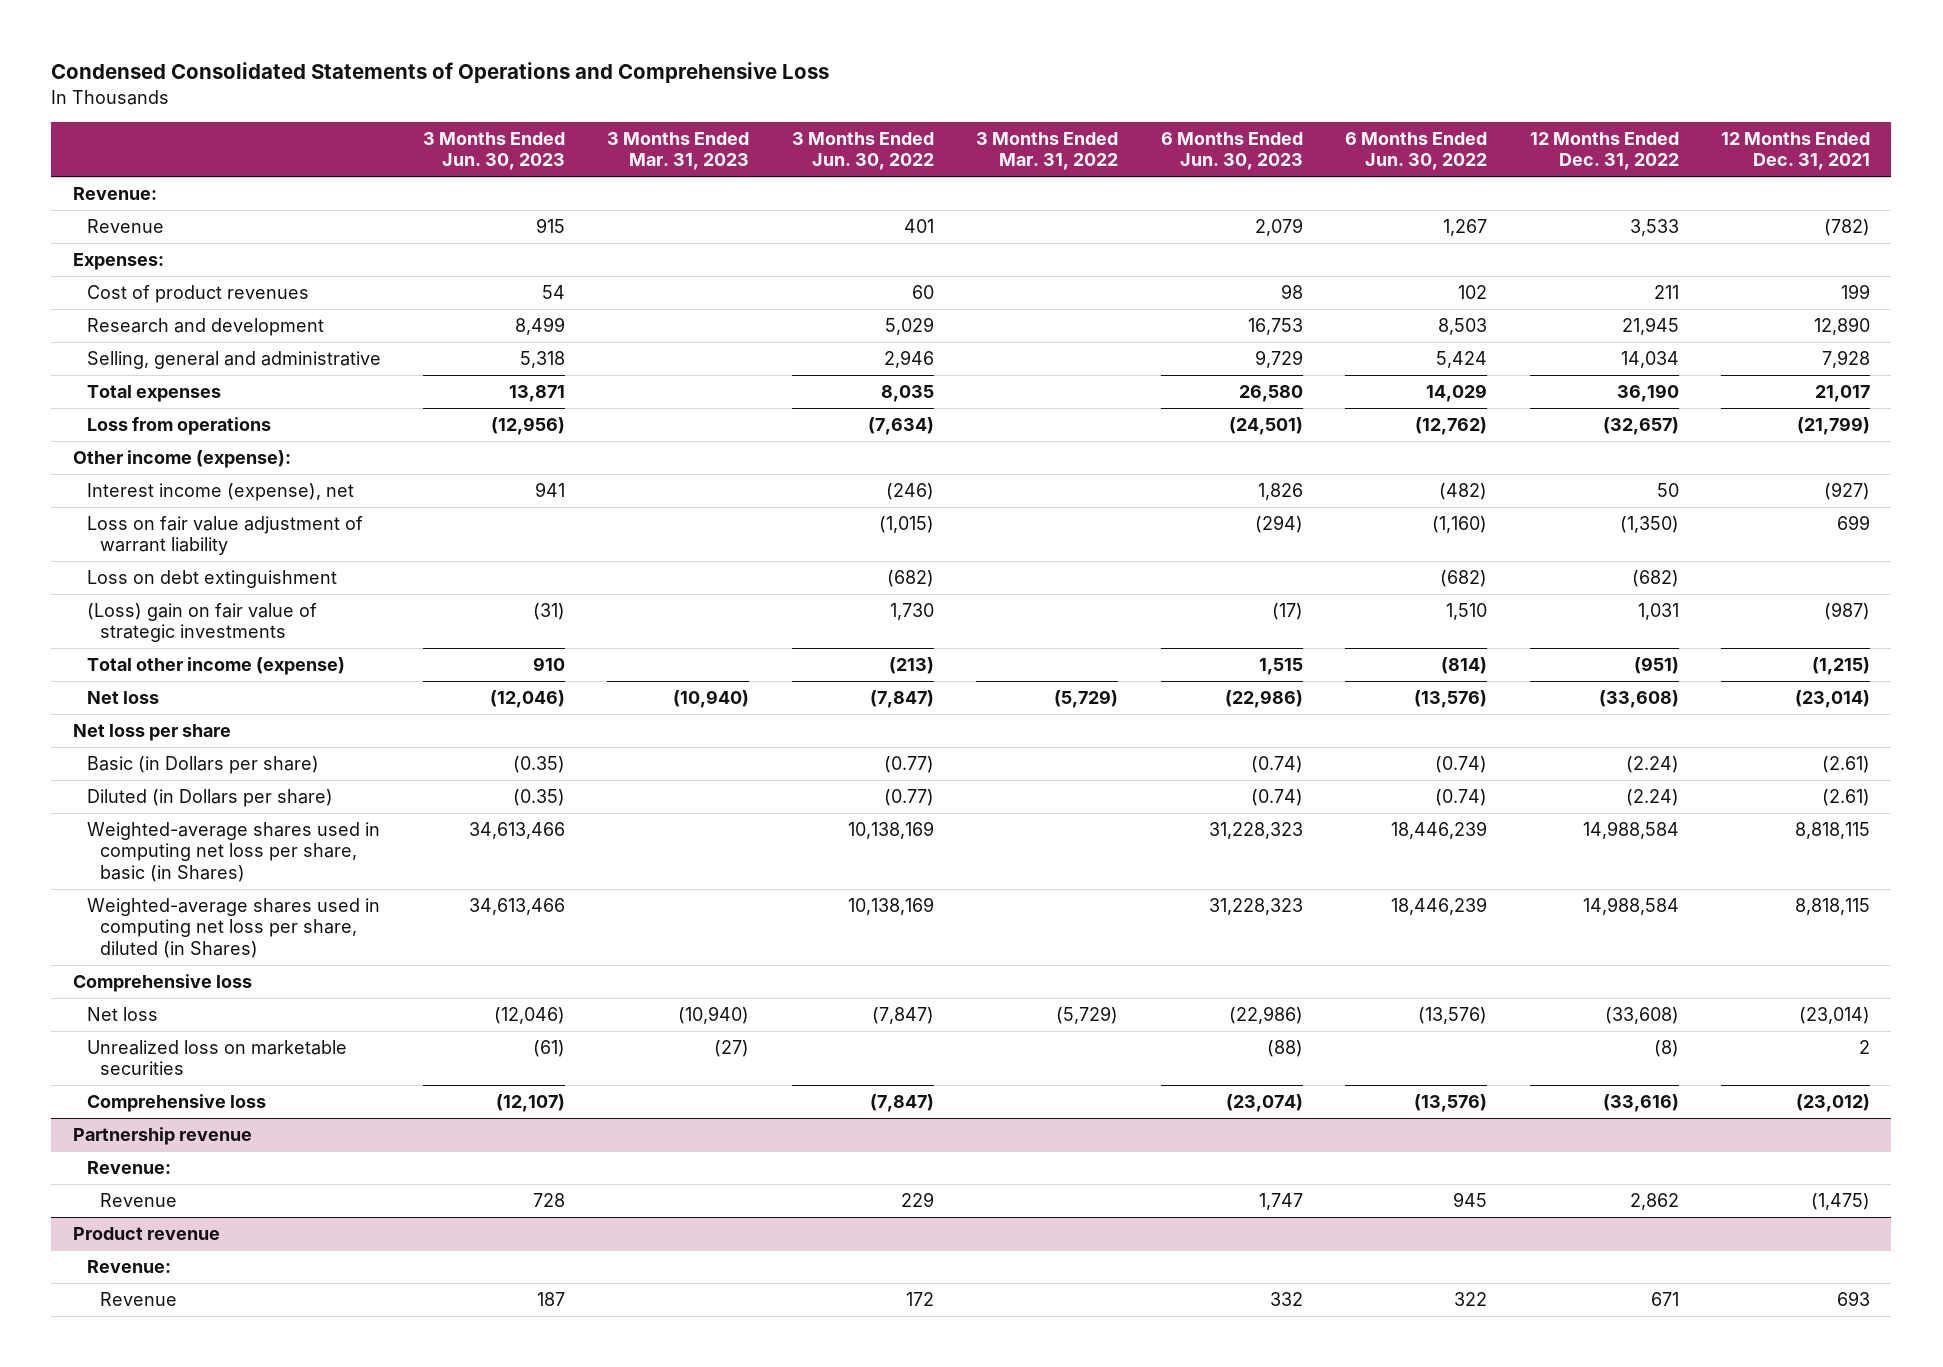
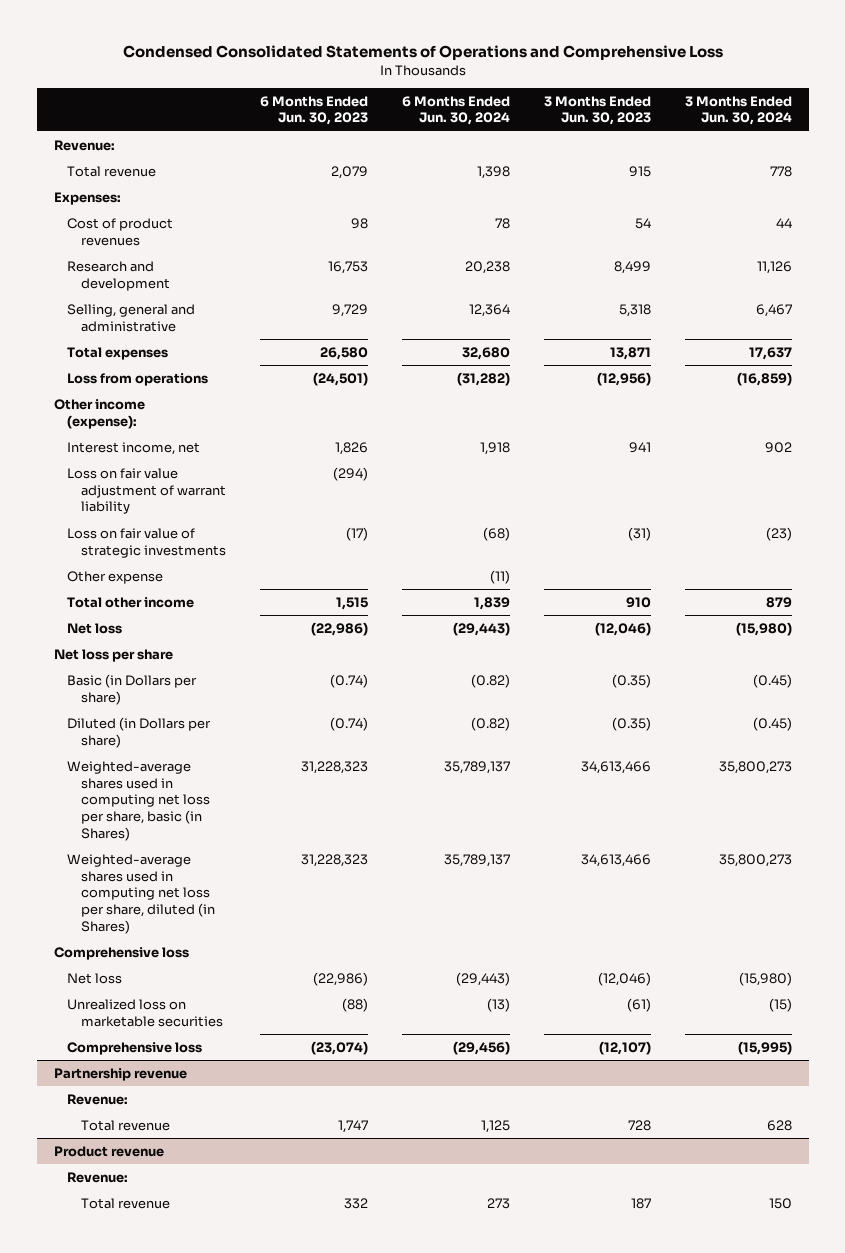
- | 3 Months Ended Jun. 30, 2023 | 3 Months Ended Mar. 31, 2023 | 3 Months Ended Jun. 30, 2022 | 3 Months Ended Mar. 31, 2022 | 6 Months Ended Jun. 30, 2023 | 6 Months Ended Jun. 30, 2022 | 12 Months Ended Dec. 31, 2022 | 12 Months Ended Dec. 31, 2021
+ | 6 Months Ended Jun. 30, 2023 | 6 Months Ended Jun. 30, 2024 | 3 Months Ended Jun. 30, 2023 | 3 Months Ended Jun. 30, 2024
- Revenue | 915 | | 401 | | 2,079 | 1,267 | 3,533 | (782)
+ Total revenue | 2,079 | 1,398 | 915 | 778
- Interest income (expense), net | 941 | | (246) | | 1,826 | (482) | 50 | (927)
+ Interest income, net | 1,826 | 1,918 | 941 | 902
- Loss on debt extinguishment | | | (682) | | | (682) | (682) |
- (Loss) gain on fair value of strategic investments | (31) | | 1,730 | | (17) | 1,510 | 1,031 | (987)
- Total other income (expense) | 910 | | (213) | | 1,515 | (814) | (951) | (1,215)
+ Loss on fair value of strategic investments | (17) | (68) | (31) | (23)
+ Other expense | | (11) | |
+ Total other income | 1,515 | 1,839 | 910 | 879
@ Partnership revenue
- Revenue | 728 | | 229 | | 1,747 | 945 | 2,862 | (1,475)
+ Total revenue | 1,747 | 1,125 | 728 | 628
@ Product revenue
- Revenue | 187 | | 172 | | 332 | 322 | 671 | 693
+ Total revenue | 332 | 273 | 187 | 150

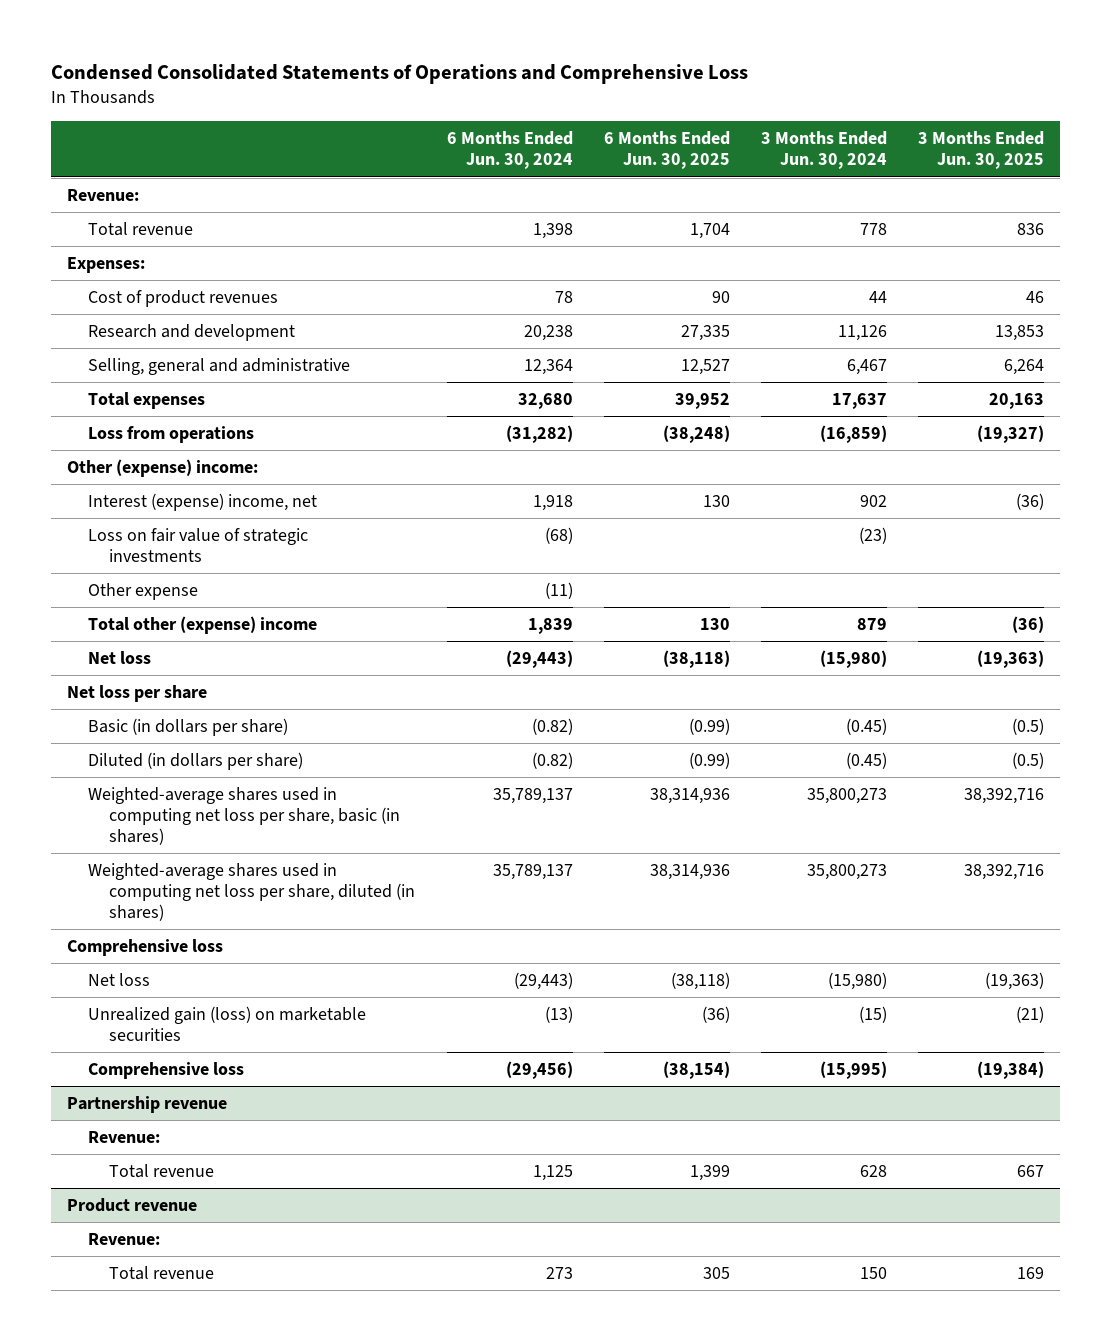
- | 6 Months Ended Jun. 30, 2023 | 6 Months Ended Jun. 30, 2024 | 3 Months Ended Jun. 30, 2023 | 3 Months Ended Jun. 30, 2024
+ | 6 Months Ended Jun. 30, 2024 | 6 Months Ended Jun. 30, 2025 | 3 Months Ended Jun. 30, 2024 | 3 Months Ended Jun. 30, 2025
- Other income (expense):
- Interest income, net | 1,826 | 1,918 | 941 | 902
- Loss on fair value adjustment of warrant liability | (294) | | |
+ Other (expense) income:
+ Interest (expense) income, net | 1,918 | 130 | 902 | (36)
- Total other income | 1,515 | 1,839 | 910 | 879
+ Total other (expense) income | 1,839 | 130 | 879 | (36)
- Basic (in Dollars per share) | (0.74) | (0.82) | (0.35) | (0.45)
- Diluted (in Dollars per share) | (0.74) | (0.82) | (0.35) | (0.45)
- Weighted-average shares used in computing net loss per share, basic (in Shares) | 31,228,323 | 35,789,137 | 34,613,466 | 35,800,273
- Weighted-average shares used in computing net loss per share, diluted (in Shares) | 31,228,323 | 35,789,137 | 34,613,466 | 35,800,273
+ Basic (in dollars per share) | (0.82) | (0.99) | (0.45) | (0.5)
+ Diluted (in dollars per share) | (0.82) | (0.99) | (0.45) | (0.5)
+ Weighted-average shares used in computing net loss per share, basic (in shares) | 35,789,137 | 38,314,936 | 35,800,273 | 38,392,716
+ Weighted-average shares used in computing net loss per share, diluted (in shares) | 35,789,137 | 38,314,936 | 35,800,273 | 38,392,716
- Unrealized loss on marketable securities | (88) | (13) | (61) | (15)
+ Unrealized gain (loss) on marketable securities | (13) | (36) | (15) | (21)

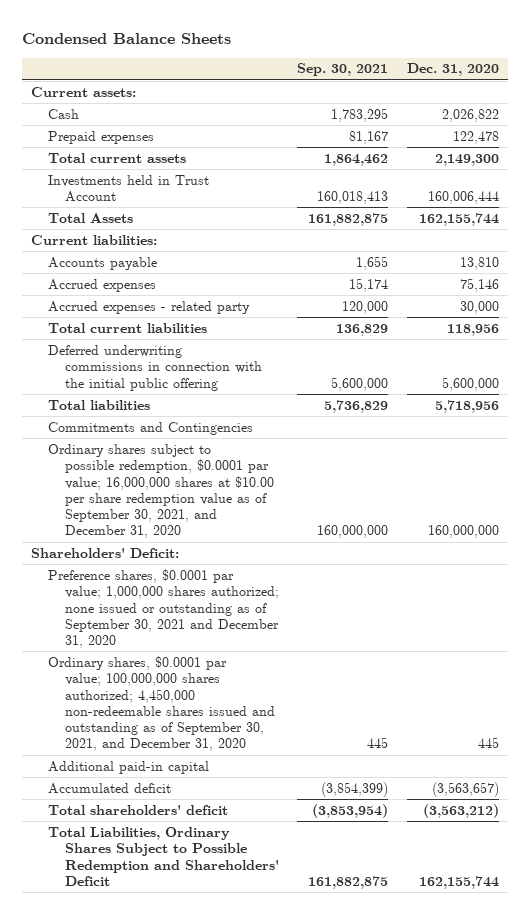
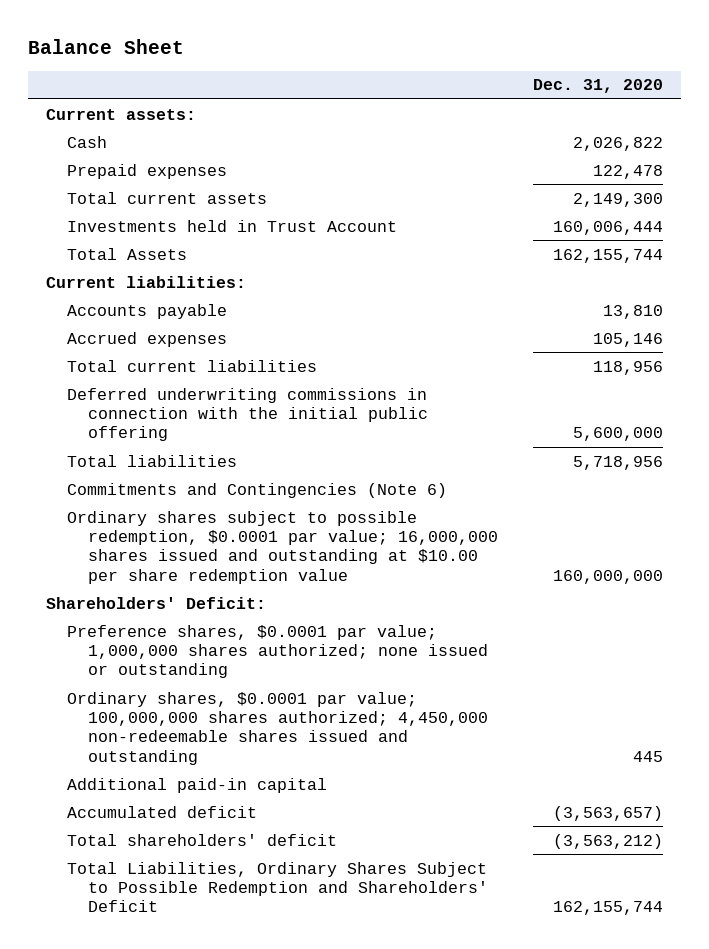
- Condensed Balance Sheets
+ Balance Sheet
- | Sep. 30, 2021 | Dec. 31, 2020
+ | Dec. 31, 2020
- Accrued expenses | 15,174 | 75,146
- Accrued expenses - related party | 120,000 | 30,000
+ Accrued expenses | 105,146
- Commitments and Contingencies
- Ordinary shares subject to possible redemption, $0.0001 par value; 16,000,000 shares at $10.00 per share redemption value as of September 30, 2021, and December 31, 2020 | 160,000,000 | 160,000,000
+ Commitments and Contingencies (Note 6)
+ Ordinary shares subject to possible redemption, $0.0001 par value; 16,000,000 shares issued and outstanding at $10.00 per share redemption value | 160,000,000
- Preference shares, $0.0001 par value; 1,000,000 shares authorized; none issued or outstanding as of September 30, 2021 and December 31, 2020
- Ordinary shares, $0.0001 par value; 100,000,000 shares authorized; 4,450,000 non-redeemable shares issued and outstanding as of September 30, 2021, and December 31, 2020 | 445 | 445
+ Preference shares, $0.0001 par value; 1,000,000 shares authorized; none issued or outstanding
+ Ordinary shares, $0.0001 par value; 100,000,000 shares authorized; 4,450,000 non-redeemable shares issued and outstanding | 445

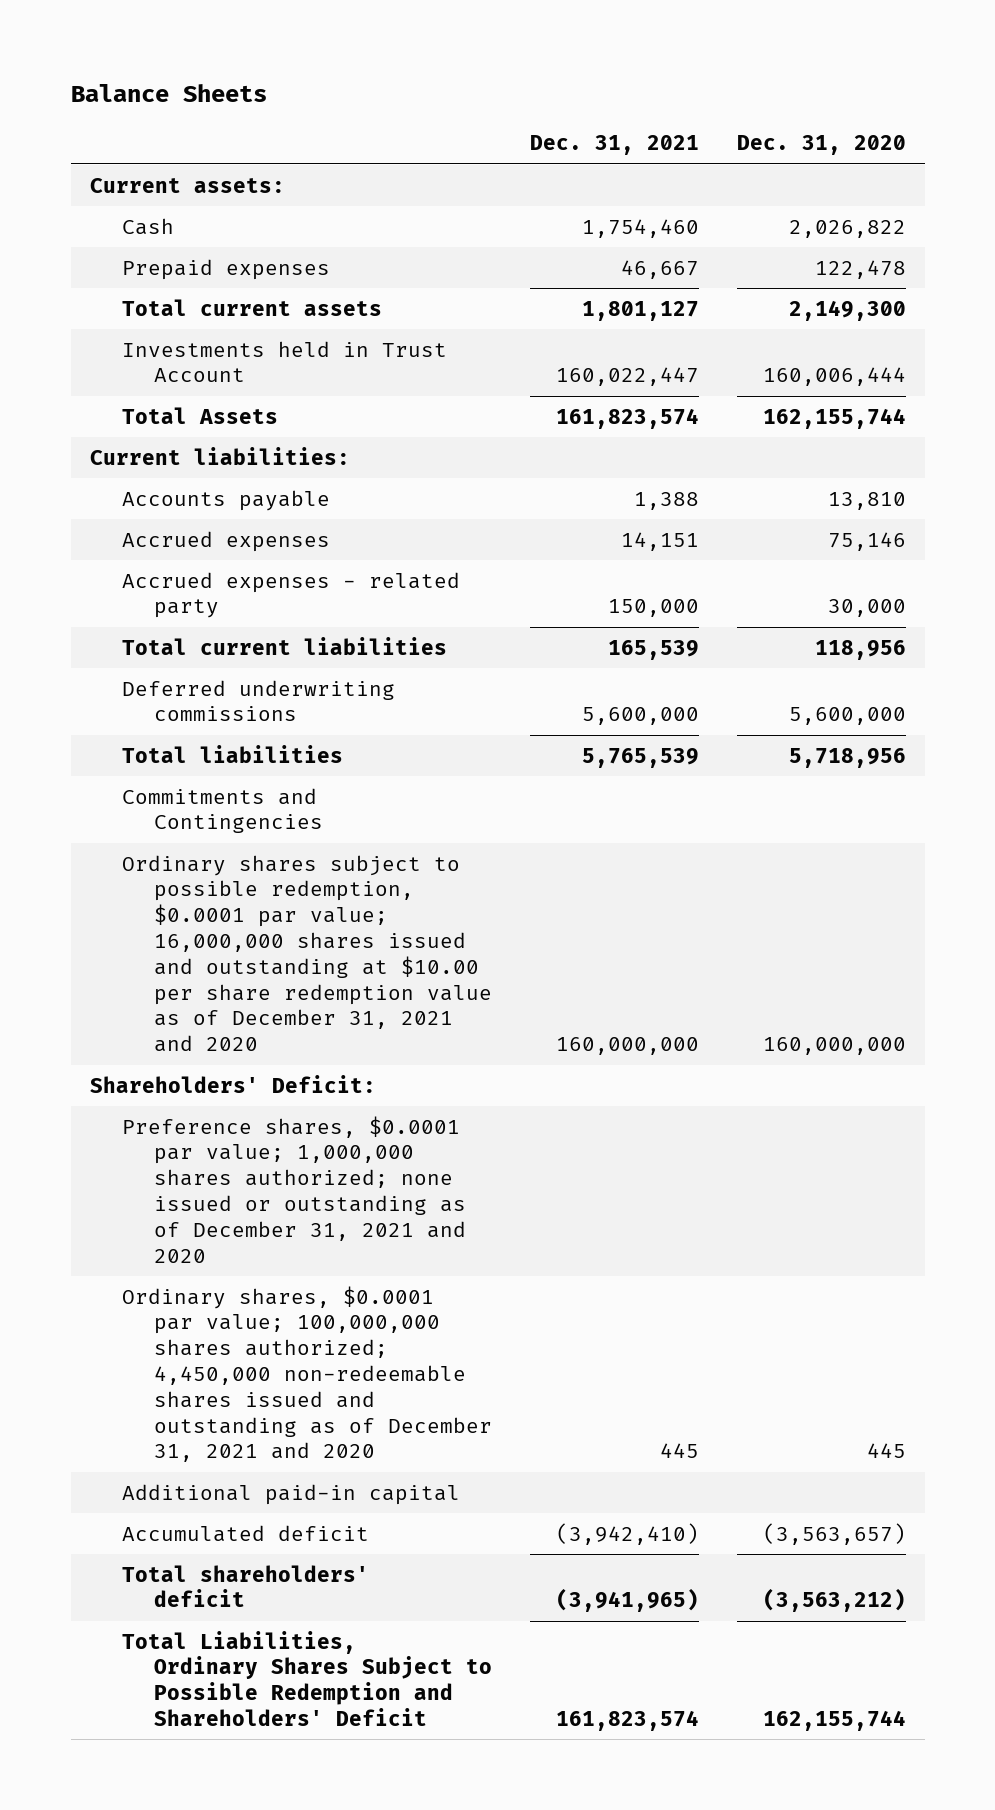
- Balance Sheet
+ Balance Sheets
- | Dec. 31, 2020
+ | Dec. 31, 2021 | Dec. 31, 2020
- Accrued expenses | 105,146
+ Accrued expenses | 14,151 | 75,146
+ Accrued expenses - related party | 150,000 | 30,000
- Deferred underwriting commissions in connection with the initial public offering | 5,600,000
+ Deferred underwriting commissions | 5,600,000 | 5,600,000
- Commitments and Contingencies (Note 6)
- Ordinary shares subject to possible redemption, $0.0001 par value; 16,000,000 shares issued and outstanding at $10.00 per share redemption value | 160,000,000
+ Commitments and Contingencies
+ Ordinary shares subject to possible redemption, $0.0001 par value; 16,000,000 shares issued and outstanding at $10.00 per share redemption value as of December 31, 2021 and 2020 | 160,000,000 | 160,000,000
- Preference shares, $0.0001 par value; 1,000,000 shares authorized; none issued or outstanding
- Ordinary shares, $0.0001 par value; 100,000,000 shares authorized; 4,450,000 non-redeemable shares issued and outstanding | 445
+ Preference shares, $0.0001 par value; 1,000,000 shares authorized; none issued or outstanding as of December 31, 2021 and 2020
+ Ordinary shares, $0.0001 par value; 100,000,000 shares authorized; 4,450,000 non-redeemable shares issued and outstanding as of December 31, 2021 and 2020 | 445 | 445

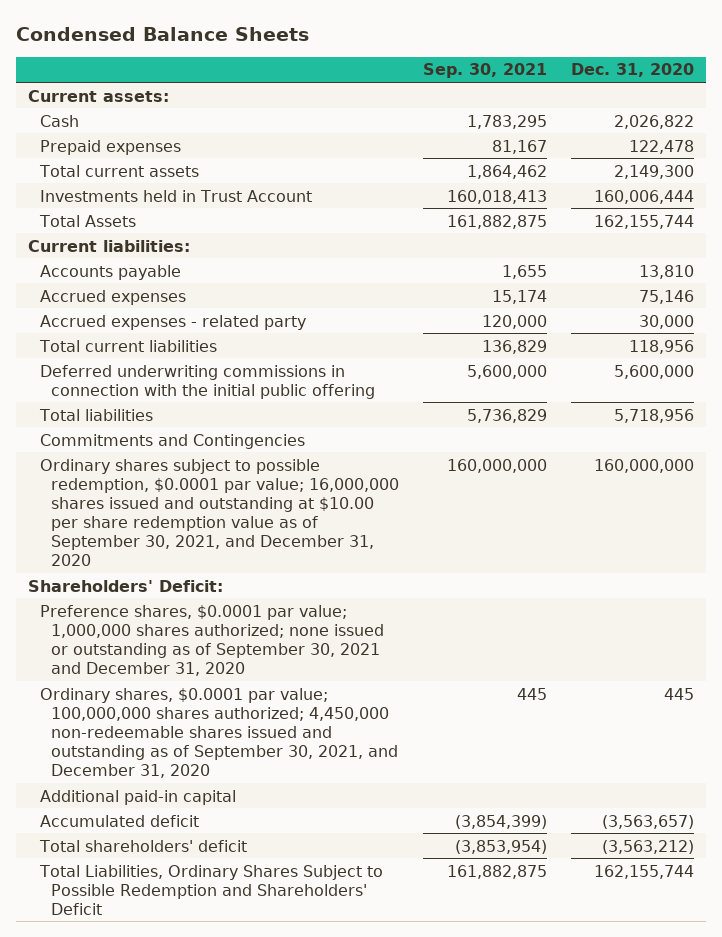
- Balance Sheets
+ Condensed Balance Sheets
- | Dec. 31, 2021 | Dec. 31, 2020
+ | Sep. 30, 2021 | Dec. 31, 2020
- Deferred underwriting commissions | 5,600,000 | 5,600,000
+ Deferred underwriting commissions in connection with the initial public offering | 5,600,000 | 5,600,000
- Ordinary shares subject to possible redemption, $0.0001 par value; 16,000,000 shares issued and outstanding at $10.00 per share redemption value as of December 31, 2021 and 2020 | 160,000,000 | 160,000,000
+ Ordinary shares subject to possible redemption, $0.0001 par value; 16,000,000 shares issued and outstanding at $10.00 per share redemption value as of September 30, 2021, and December 31, 2020 | 160,000,000 | 160,000,000
- Preference shares, $0.0001 par value; 1,000,000 shares authorized; none issued or outstanding as of December 31, 2021 and 2020
- Ordinary shares, $0.0001 par value; 100,000,000 shares authorized; 4,450,000 non-redeemable shares issued and outstanding as of December 31, 2021 and 2020 | 445 | 445
+ Preference shares, $0.0001 par value; 1,000,000 shares authorized; none issued or outstanding as of September 30, 2021 and December 31, 2020
+ Ordinary shares, $0.0001 par value; 100,000,000 shares authorized; 4,450,000 non-redeemable shares issued and outstanding as of September 30, 2021, and December 31, 2020 | 445 | 445

